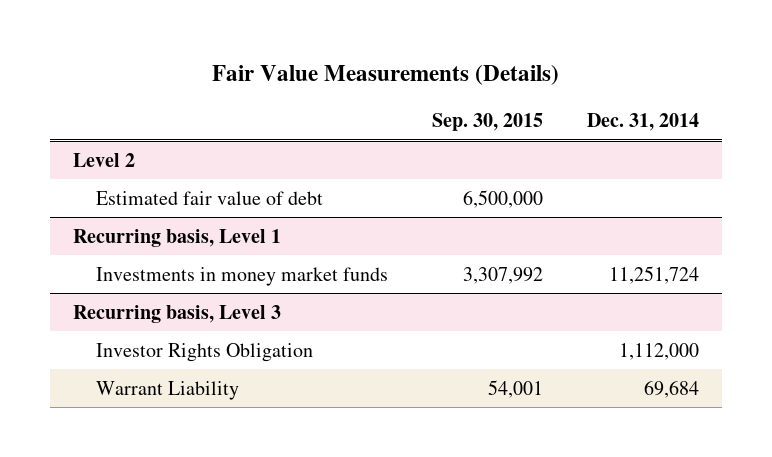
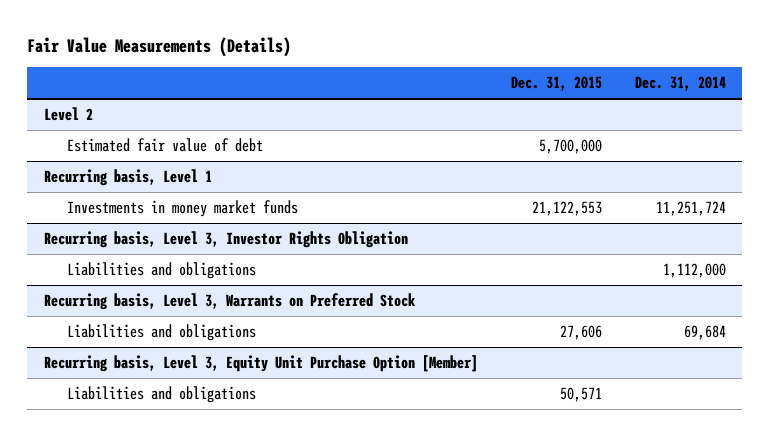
- | Sep. 30, 2015 | Dec. 31, 2014
+ | Dec. 31, 2015 | Dec. 31, 2014
- Recurring basis, Level 3
- Investor Rights Obligation | | 1,112,000
- Warrant Liability | 54,001 | 69,684
+ Recurring basis, Level 3, Investor Rights Obligation
+ Liabilities and obligations | | 1,112,000
+ Recurring basis, Level 3, Warrants on Preferred Stock
+ Liabilities and obligations | 27,606 | 69,684
+ Recurring basis, Level 3, Equity Unit Purchase Option [Member]
+ Liabilities and obligations | 50,571 |

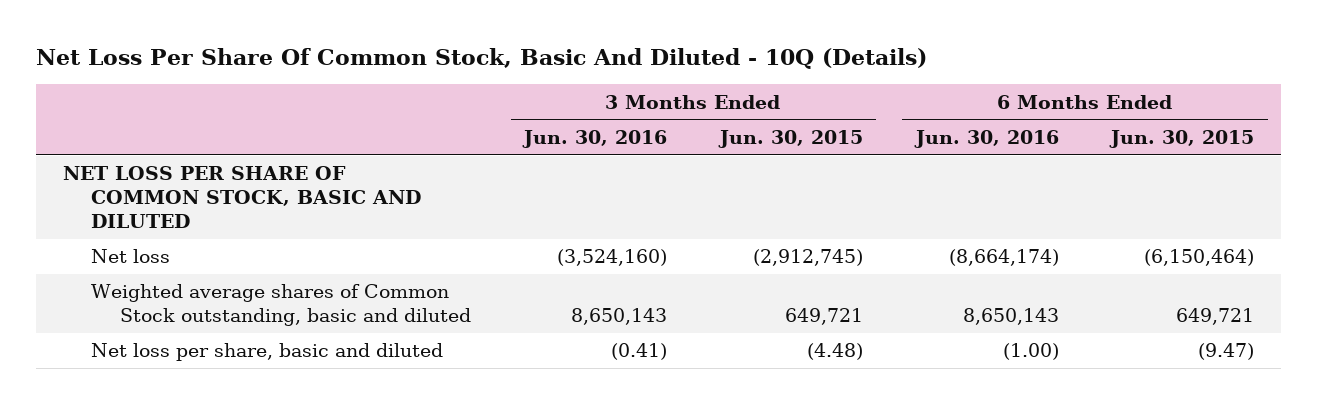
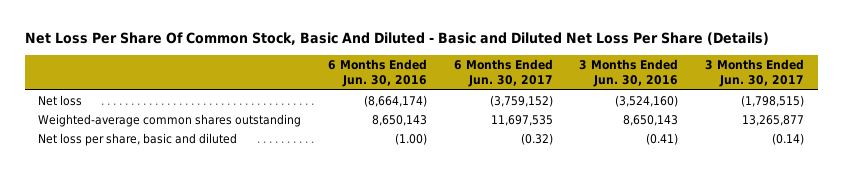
- Net Loss Per Share Of Common Stock, Basic And Diluted - 10Q (Details)
+ Net Loss Per Share Of Common Stock, Basic And Diluted - Basic and Diluted Net Loss Per Share (Details)
- | 3 Months Ended Jun. 30, 2016 | 3 Months Ended Jun. 30, 2015 | 6 Months Ended Jun. 30, 2016 | 6 Months Ended Jun. 30, 2015
+ | 6 Months Ended Jun. 30, 2016 | 6 Months Ended Jun. 30, 2017 | 3 Months Ended Jun. 30, 2016 | 3 Months Ended Jun. 30, 2017
- NET LOSS PER SHARE OF COMMON STOCK, BASIC AND DILUTED
- Weighted average shares of Common Stock outstanding, basic and diluted | 8,650,143 | 649,721 | 8,650,143 | 649,721
+ Weighted-average common shares outstanding | 8,650,143 | 11,697,535 | 8,650,143 | 13,265,877

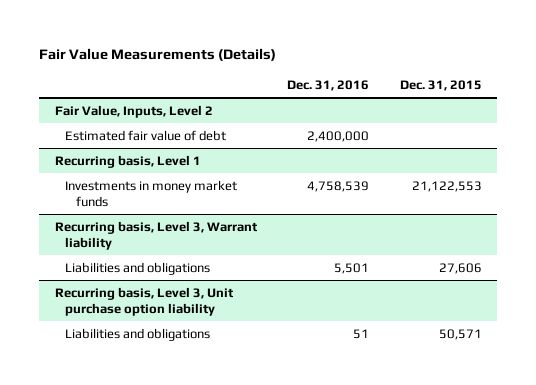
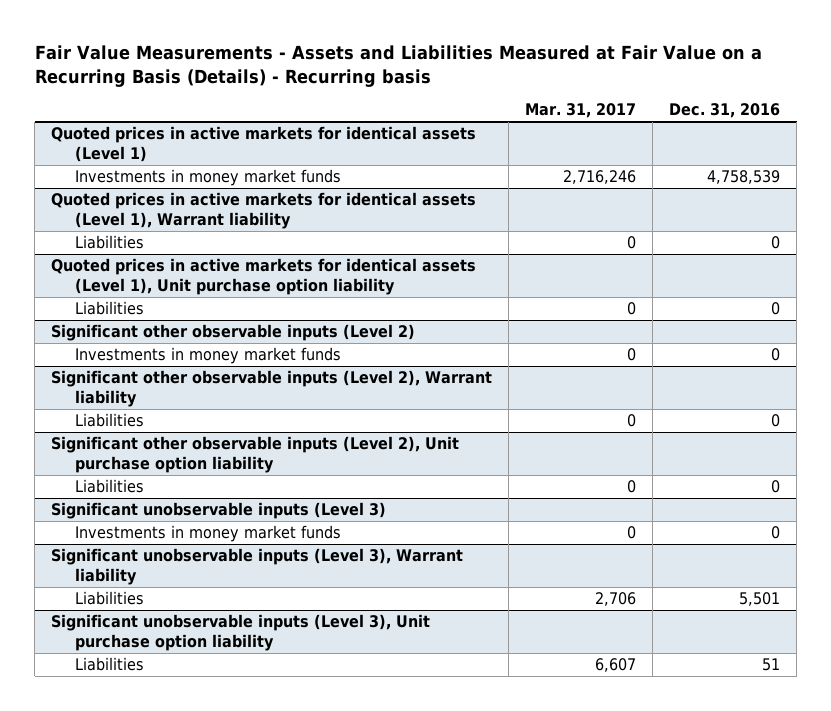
- Fair Value Measurements (Details)
+ Fair Value Measurements - Assets and Liabilities Measured at Fair Value on a Recurring Basis (Details) - Recurring basis
- | Dec. 31, 2016 | Dec. 31, 2015
+ | Mar. 31, 2017 | Dec. 31, 2016
- Fair Value, Inputs, Level 2
- Estimated fair value of debt | 2,400,000 |
- Recurring basis, Level 1
+ Quoted prices in active markets for identical assets (Level 1)
- Recurring basis, Level 3, Warrant liability
- Liabilities and obligations | 5,501 | 27,606
- Recurring basis, Level 3, Unit purchase option liability
- Liabilities and obligations | 51 | 50,571
+ Quoted prices in active markets for identical assets (Level 1), Warrant liability
+ Liabilities | 0 | 0
+ Quoted prices in active markets for identical assets (Level 1), Unit purchase option liability
+ Liabilities | 0 | 0
+ Significant other observable inputs (Level 2)
+ Investments in money market funds | 0 | 0
+ Significant other observable inputs (Level 2), Warrant liability
+ Liabilities | 0 | 0
+ Significant other observable inputs (Level 2), Unit purchase option liability
+ Liabilities | 0 | 0
+ Significant unobservable inputs (Level 3)
+ Investments in money market funds | 0 | 0
+ Significant unobservable inputs (Level 3), Warrant liability
+ Liabilities | 2,706 | 5,501
+ Significant unobservable inputs (Level 3), Unit purchase option liability
+ Liabilities | 6,607 | 51

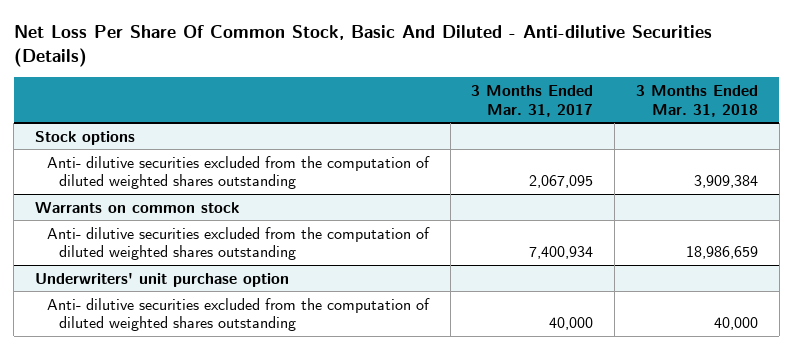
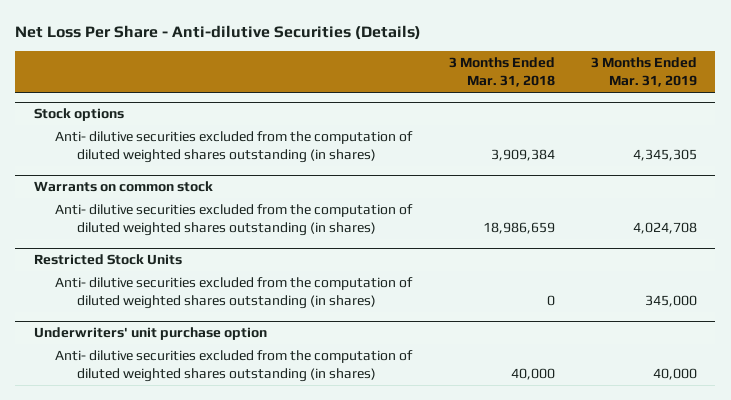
- Net Loss Per Share Of Common Stock, Basic And Diluted - Anti-dilutive Securities (Details)
+ Net Loss Per Share - Anti-dilutive Securities (Details)
- | 3 Months Ended Mar. 31, 2017 | 3 Months Ended Mar. 31, 2018
+ | 3 Months Ended Mar. 31, 2018 | 3 Months Ended Mar. 31, 2019
@ Stock options
- Anti- dilutive securities excluded from the computation of diluted weighted shares outstanding | 2,067,095 | 3,909,384
+ Anti- dilutive securities excluded from the computation of diluted weighted shares outstanding (in shares) | 3,909,384 | 4,345,305
@ Warrants on common stock
- Anti- dilutive securities excluded from the computation of diluted weighted shares outstanding | 7,400,934 | 18,986,659
+ Anti- dilutive securities excluded from the computation of diluted weighted shares outstanding (in shares) | 18,986,659 | 4,024,708
+ Restricted Stock Units
+ Anti- dilutive securities excluded from the computation of diluted weighted shares outstanding (in shares) | 0 | 345,000
@ Underwriters' unit purchase option
- Anti- dilutive securities excluded from the computation of diluted weighted shares outstanding | 40,000 | 40,000
+ Anti- dilutive securities excluded from the computation of diluted weighted shares outstanding (in shares) | 40,000 | 40,000

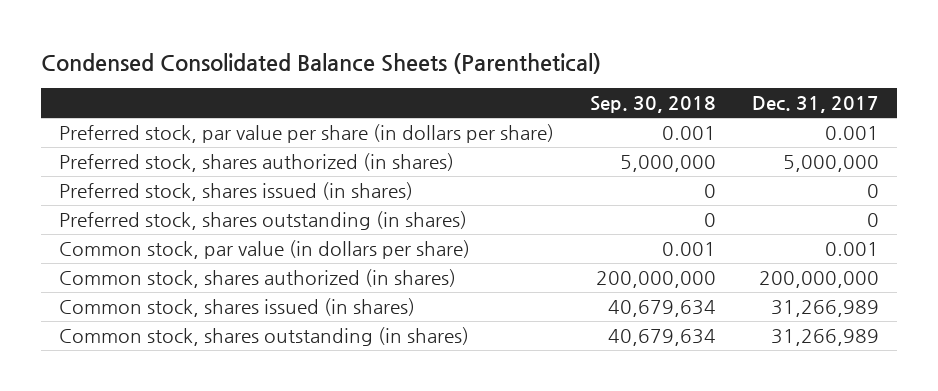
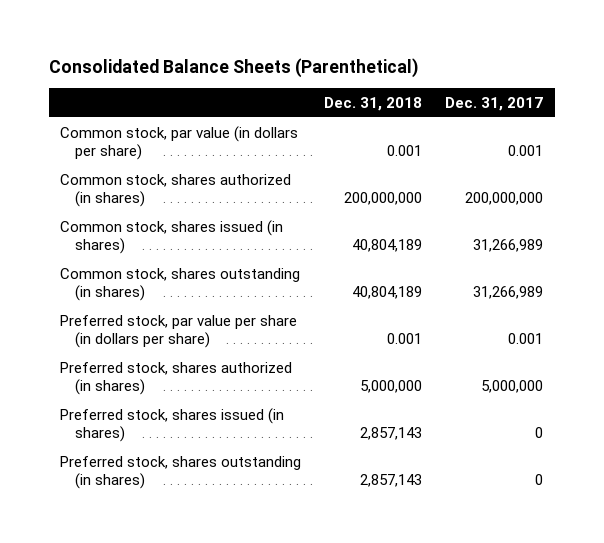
- Condensed Consolidated Balance Sheets (Parenthetical)
+ Consolidated Balance Sheets (Parenthetical)
- | Sep. 30, 2018 | Dec. 31, 2017
+ | Dec. 31, 2018 | Dec. 31, 2017
moved down: Preferred stock, par value per share (in dollars per share) | 0.001 | 0.001
moved down: Preferred stock, shares authorized (in shares) | 5,000,000 | 5,000,000
moved down: Preferred stock, shares issued (in shares) | 2,857,143 | 0
moved down: Preferred stock, shares outstanding (in shares) | 2,857,143 | 0

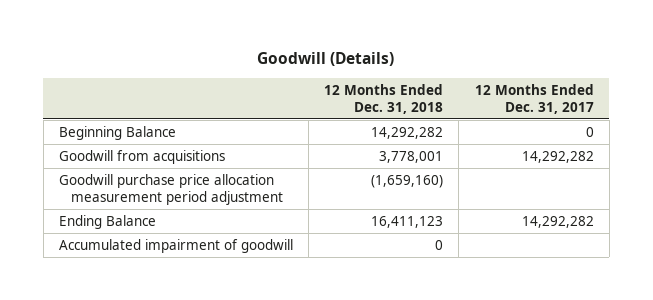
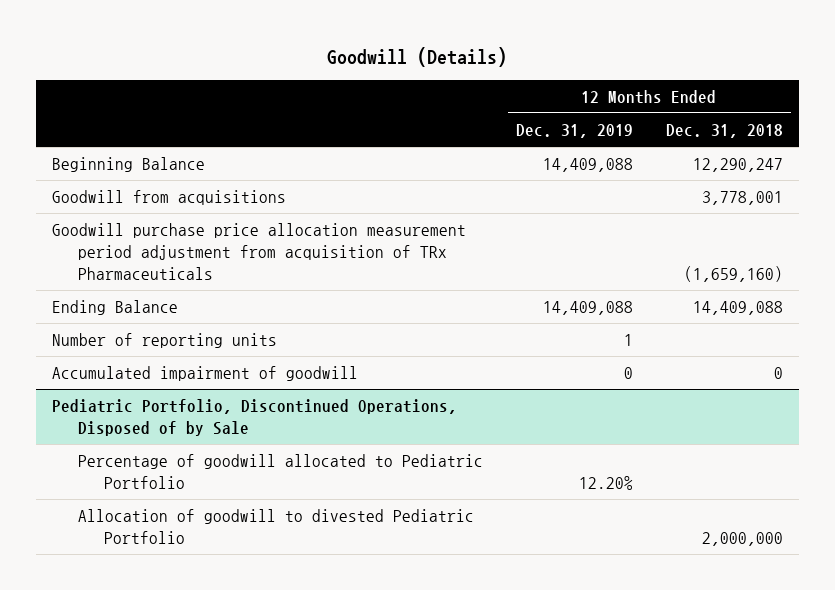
- | 12 Months Ended Dec. 31, 2018 | 12 Months Ended Dec. 31, 2017
+ | 12 Months Ended Dec. 31, 2019 | 12 Months Ended Dec. 31, 2018
- Beginning Balance | 14,292,282 | 0
+ Beginning Balance | 14,409,088 | 12,290,247
- Goodwill purchase price allocation measurement period adjustment | (1,659,160) |
- Ending Balance | 16,411,123 | 14,292,282
+ Goodwill purchase price allocation measurement period adjustment from acquisition of TRx Pharmaceuticals | | (1,659,160)
+ Ending Balance | 14,409,088 | 14,409,088
+ Number of reporting units | 1 |
+ Pediatric Portfolio, Discontinued Operations, Disposed of by Sale
+ Percentage of goodwill allocated to Pediatric Portfolio | 12.20% |
+ Allocation of goodwill to divested Pediatric Portfolio | | 2,000,000

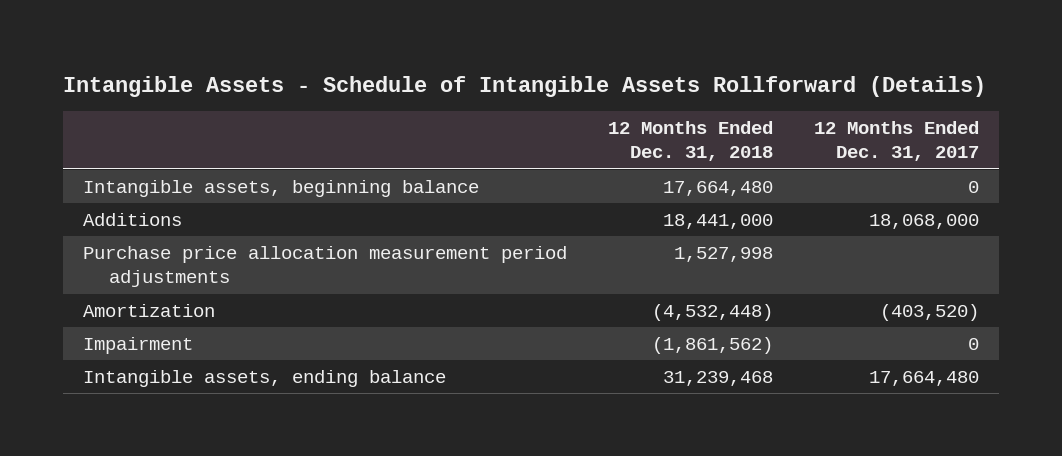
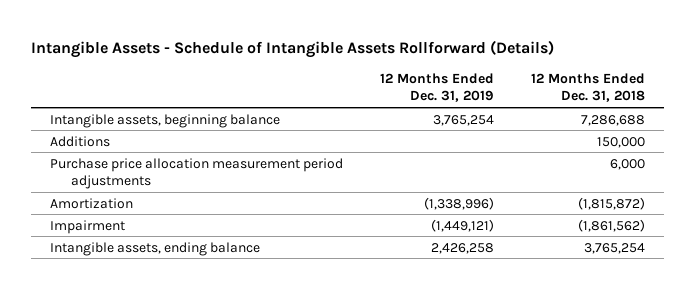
- | 12 Months Ended Dec. 31, 2018 | 12 Months Ended Dec. 31, 2017
+ | 12 Months Ended Dec. 31, 2019 | 12 Months Ended Dec. 31, 2018
- Intangible assets, beginning balance | 17,664,480 | 0
- Additions | 18,441,000 | 18,068,000
- Purchase price allocation measurement period adjustments | 1,527,998 |
- Amortization | (4,532,448) | (403,520)
+ Intangible assets, beginning balance | 3,765,254 | 7,286,688
+ Additions | | 150,000
+ Purchase price allocation measurement period adjustments | | 6,000
+ Amortization | (1,338,996) | (1,815,872)
- Intangible assets, ending balance | 31,239,468 | 17,664,480
+ Intangible assets, ending balance | 2,426,258 | 3,765,254

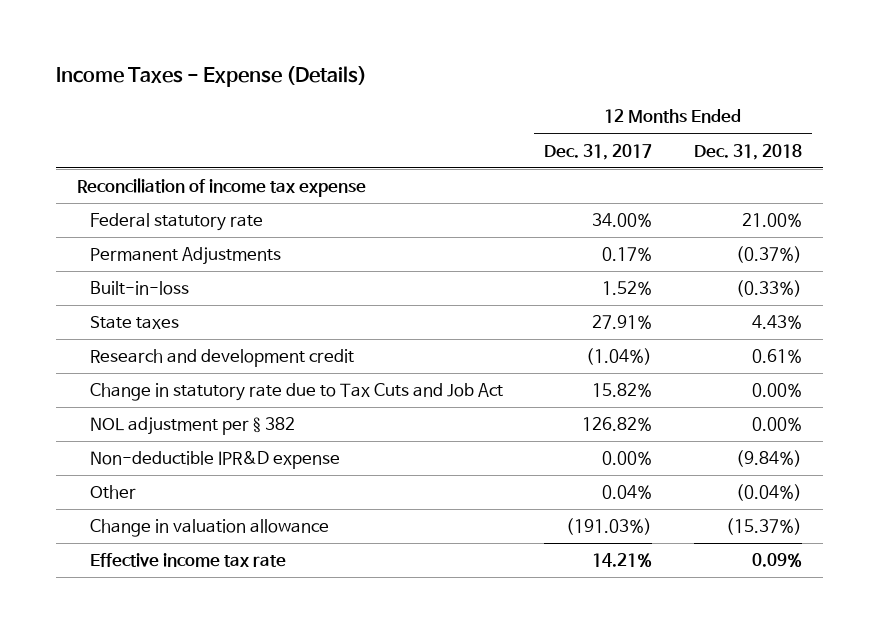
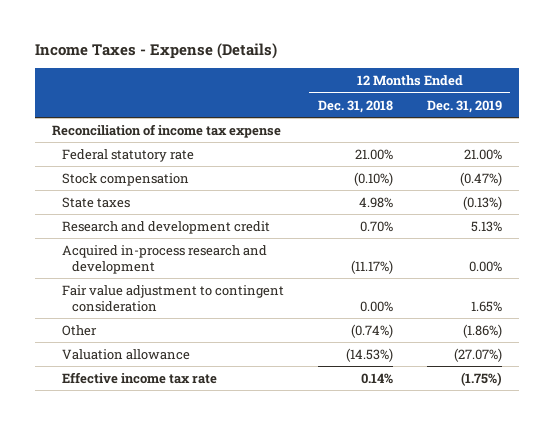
- | 12 Months Ended Dec. 31, 2017 | 12 Months Ended Dec. 31, 2018
+ | 12 Months Ended Dec. 31, 2018 | 12 Months Ended Dec. 31, 2019
- Permanent Adjustments | 0.17% | (0.37%)
- Built-in-loss | 1.52% | (0.33%)
- State taxes | 27.91% | 4.43%
- Research and development credit | (1.04%) | 0.61%
- Change in statutory rate due to Tax Cuts and Job Act | 15.82% | 0.00%
- NOL adjustment per § 382 | 126.82% | 0.00%
- Non-deductible IPR&D expense | 0.00% | (9.84%)
- Other | 0.04% | (0.04%)
- Change in valuation allowance | (191.03%) | (15.37%)
- Effective income tax rate | 14.21% | 0.09%
+ Stock compensation | (0.10%) | (0.47%)
+ State taxes | 4.98% | (0.13%)
+ Research and development credit | 0.70% | 5.13%
+ Acquired in-process research and development | (11.17%) | 0.00%
+ Fair value adjustment to contingent consideration | 0.00% | 1.65%
+ Other | (0.74%) | (1.86%)
+ Valuation allowance | (14.53%) | (27.07%)
+ Effective income tax rate | 0.14% | (1.75%)

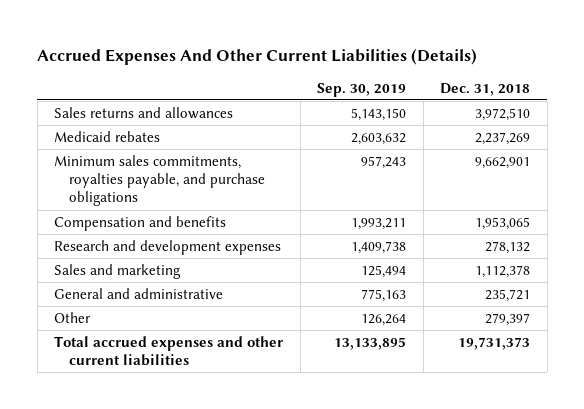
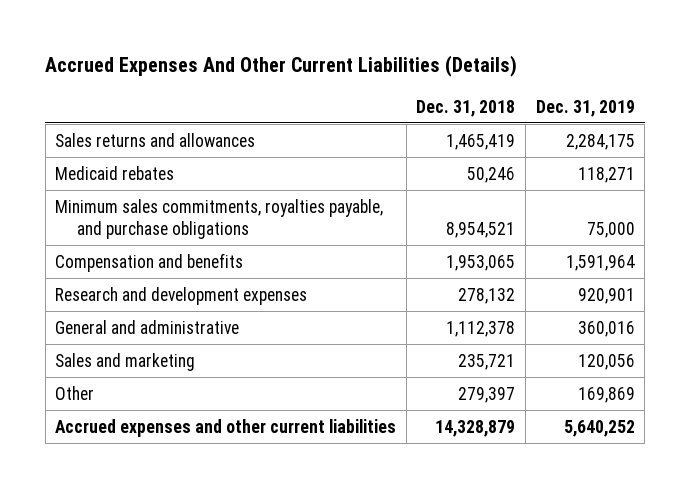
- | Sep. 30, 2019 | Dec. 31, 2018
+ | Dec. 31, 2018 | Dec. 31, 2019
- Sales returns and allowances | 5,143,150 | 3,972,510
- Medicaid rebates | 2,603,632 | 2,237,269
- Minimum sales commitments, royalties payable, and purchase obligations | 957,243 | 9,662,901
+ Sales returns and allowances | 1,465,419 | 2,284,175
+ Medicaid rebates | 50,246 | 118,271
+ Minimum sales commitments, royalties payable, and purchase obligations | 8,954,521 | 75,000
- Sales and marketing | 125,494 | 1,112,378
- General and administrative | 775,163 | 235,721
+ General and administrative | 1,112,378 | 360,016
+ Sales and marketing | 235,721 | 120,056
- Total accrued expenses and other current liabilities | 13,133,895 | 19,731,373
+ Accrued expenses and other current liabilities | 14,328,879 | 5,640,252

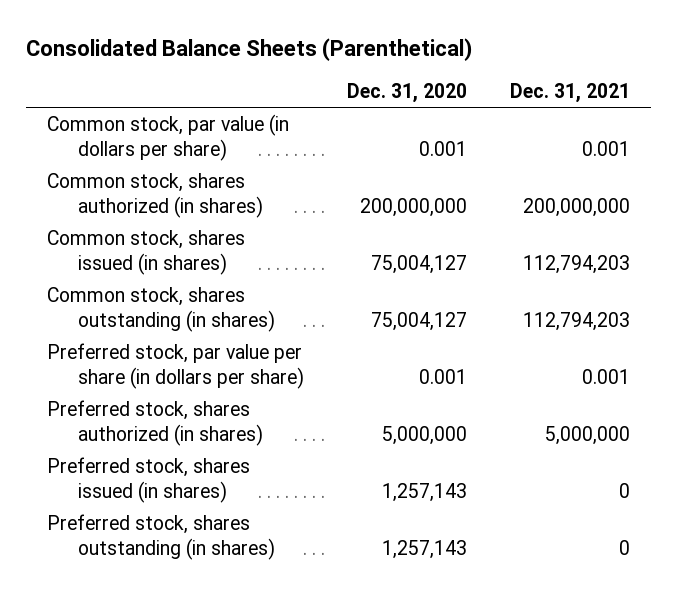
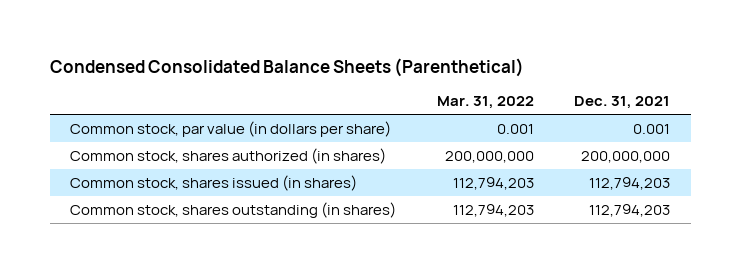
- Consolidated Balance Sheets (Parenthetical)
+ Condensed Consolidated Balance Sheets (Parenthetical)
- | Dec. 31, 2020 | Dec. 31, 2021
+ | Mar. 31, 2022 | Dec. 31, 2021
- Preferred stock, par value per share (in dollars per share) | 0.001 | 0.001
- Preferred stock, shares authorized (in shares) | 5,000,000 | 5,000,000
- Preferred stock, shares issued (in shares) | 1,257,143 | 0
- Preferred stock, shares outstanding (in shares) | 1,257,143 | 0

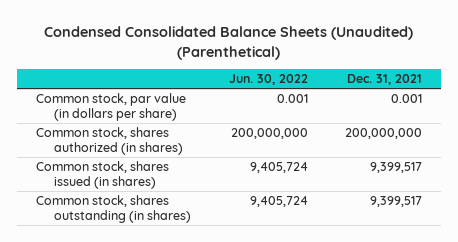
- Condensed Consolidated Balance Sheets (Parenthetical)
+ Condensed Consolidated Balance Sheets (Unaudited) (Parenthetical)
- | Mar. 31, 2022 | Dec. 31, 2021
+ | Jun. 30, 2022 | Dec. 31, 2021
- Common stock, shares issued (in shares) | 112,794,203 | 112,794,203
- Common stock, shares outstanding (in shares) | 112,794,203 | 112,794,203
+ Common stock, shares issued (in shares) | 9,405,724 | 9,399,517
+ Common stock, shares outstanding (in shares) | 9,405,724 | 9,399,517

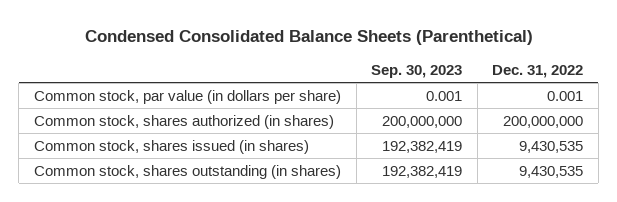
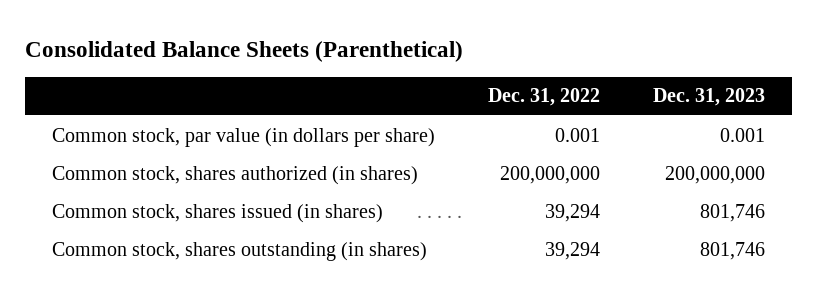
- Condensed Consolidated Balance Sheets (Parenthetical)
+ Consolidated Balance Sheets (Parenthetical)
- | Sep. 30, 2023 | Dec. 31, 2022
+ | Dec. 31, 2022 | Dec. 31, 2023
- Common stock, shares issued (in shares) | 192,382,419 | 9,430,535
- Common stock, shares outstanding (in shares) | 192,382,419 | 9,430,535
+ Common stock, shares issued (in shares) | 39,294 | 801,746
+ Common stock, shares outstanding (in shares) | 39,294 | 801,746

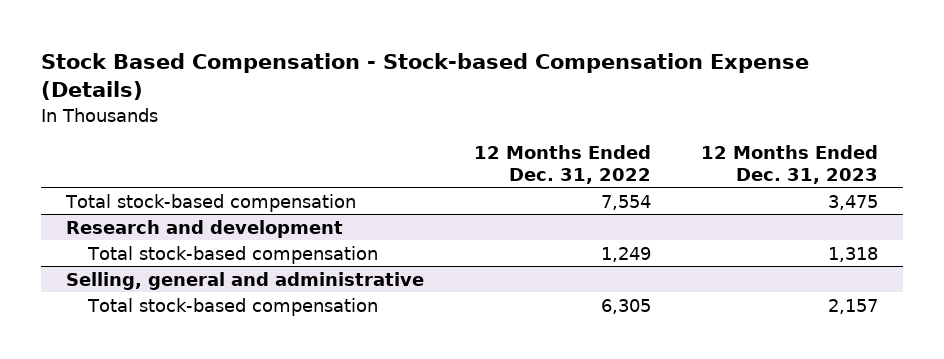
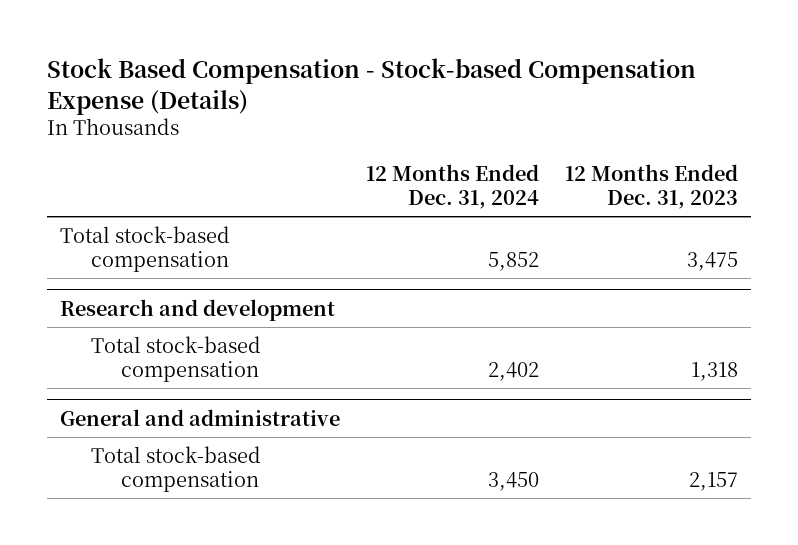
- | 12 Months Ended Dec. 31, 2022 | 12 Months Ended Dec. 31, 2023
+ | 12 Months Ended Dec. 31, 2024 | 12 Months Ended Dec. 31, 2023
- Selling, general and administrative
+ General and administrative

